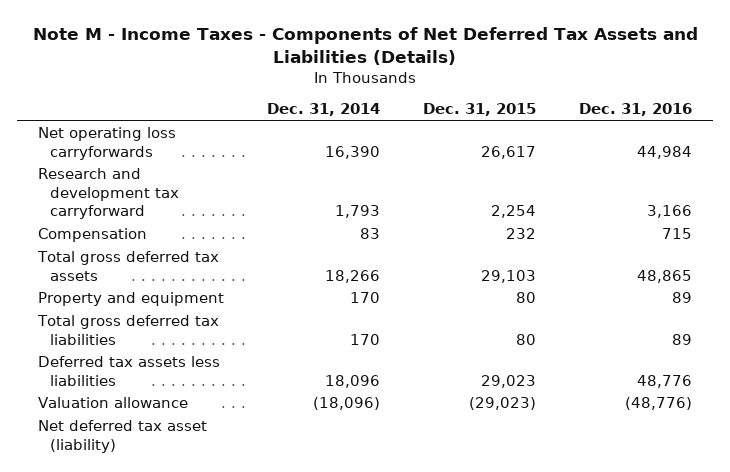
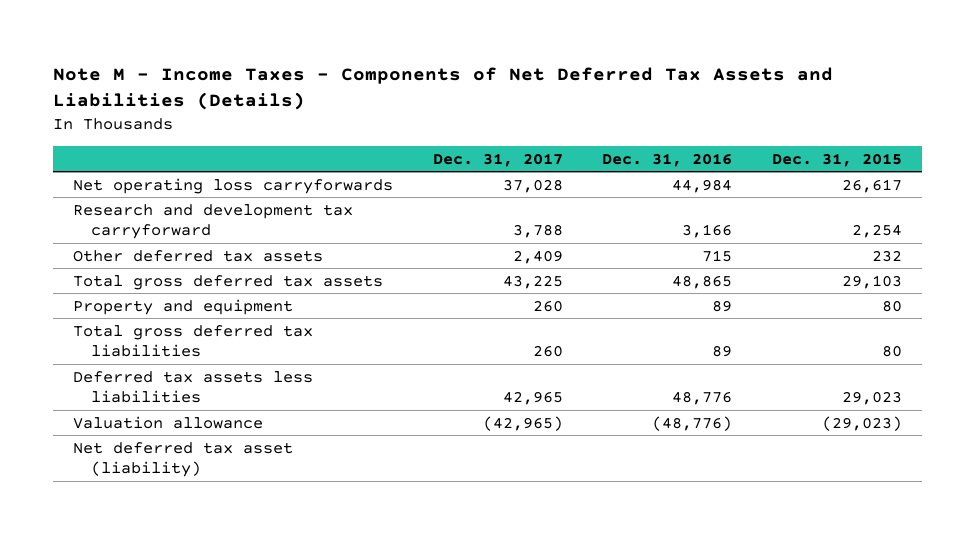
- | Dec. 31, 2014 | Dec. 31, 2015 | Dec. 31, 2016
+ | Dec. 31, 2017 | Dec. 31, 2016 | Dec. 31, 2015
- Compensation | 83 | 232 | 715
+ Other deferred tax assets | 2,409 | 715 | 232

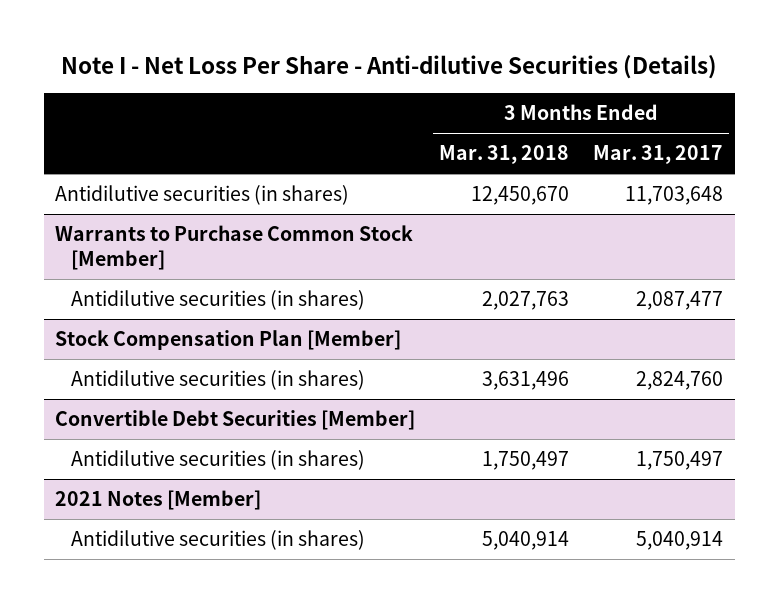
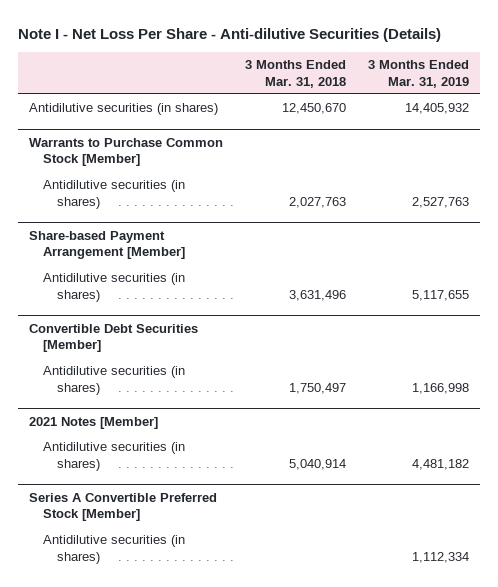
- | 3 Months Ended Mar. 31, 2018 | 3 Months Ended Mar. 31, 2017
+ | 3 Months Ended Mar. 31, 2018 | 3 Months Ended Mar. 31, 2019
- Stock Compensation Plan [Member]
+ Share-based Payment Arrangement [Member]
+ Series A Convertible Preferred Stock [Member]
+ Antidilutive securities (in shares) | | 1,112,334

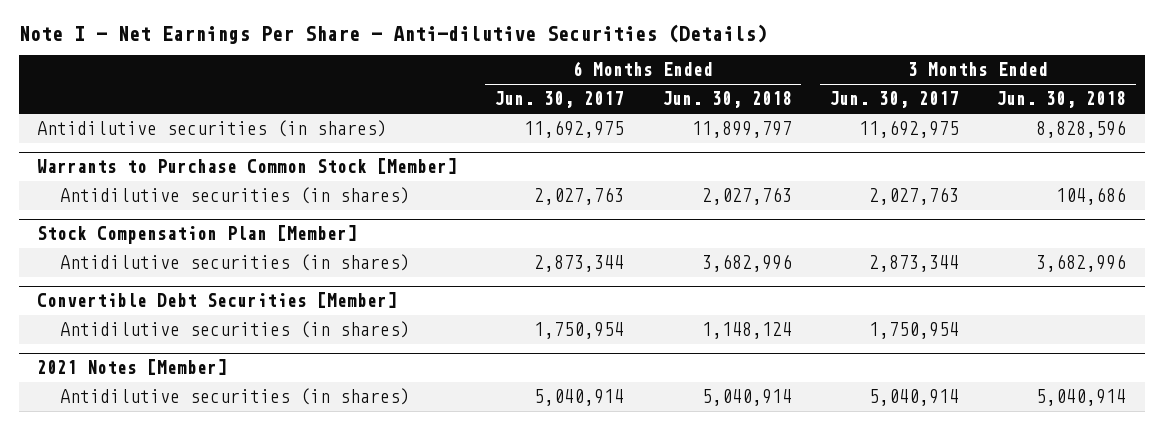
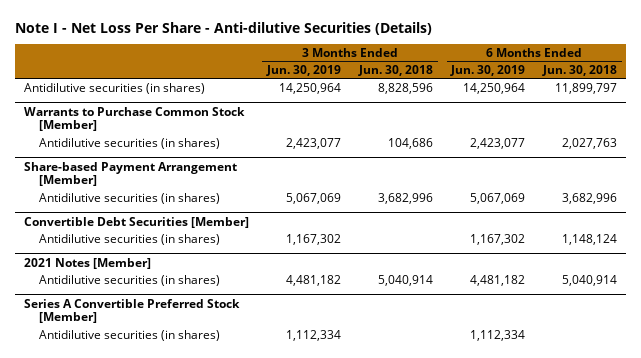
- Note I - Net Earnings Per Share - Anti-dilutive Securities (Details)
+ Note I - Net Loss Per Share - Anti-dilutive Securities (Details)
- | 6 Months Ended Jun. 30, 2017 | 6 Months Ended Jun. 30, 2018 | 3 Months Ended Jun. 30, 2017 | 3 Months Ended Jun. 30, 2018
+ | 3 Months Ended Jun. 30, 2019 | 3 Months Ended Jun. 30, 2018 | 6 Months Ended Jun. 30, 2019 | 6 Months Ended Jun. 30, 2018
- Stock Compensation Plan [Member]
+ Share-based Payment Arrangement [Member]
+ Series A Convertible Preferred Stock [Member]
+ Antidilutive securities (in shares) | 1,112,334 | | 1,112,334 |

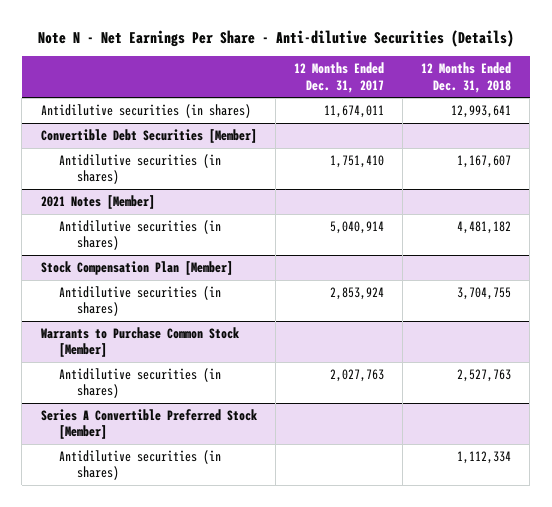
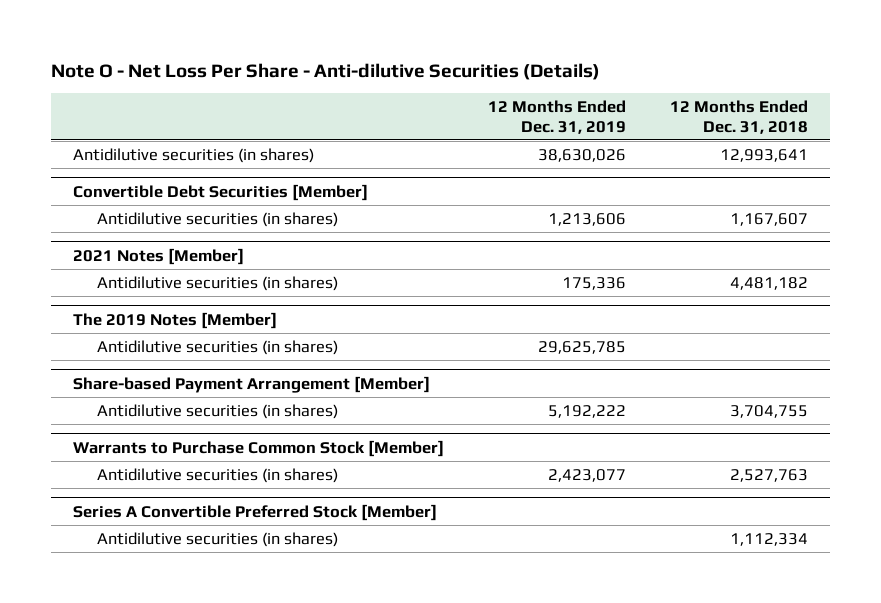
- Note N - Net Earnings Per Share - Anti-dilutive Securities (Details)
+ Note O - Net Loss Per Share - Anti-dilutive Securities (Details)
- | 12 Months Ended Dec. 31, 2017 | 12 Months Ended Dec. 31, 2018
+ | 12 Months Ended Dec. 31, 2019 | 12 Months Ended Dec. 31, 2018
- Stock Compensation Plan [Member]
+ The 2019 Notes [Member]
+ Antidilutive securities (in shares) | 29,625,785 |
+ Share-based Payment Arrangement [Member]

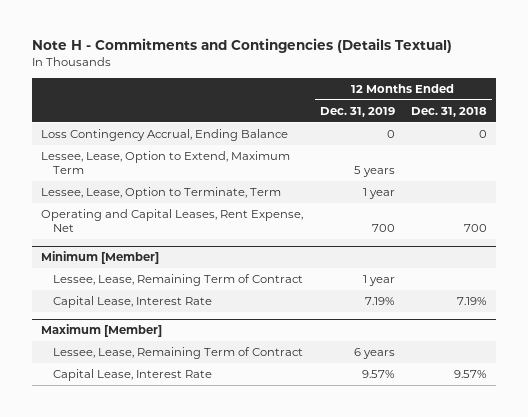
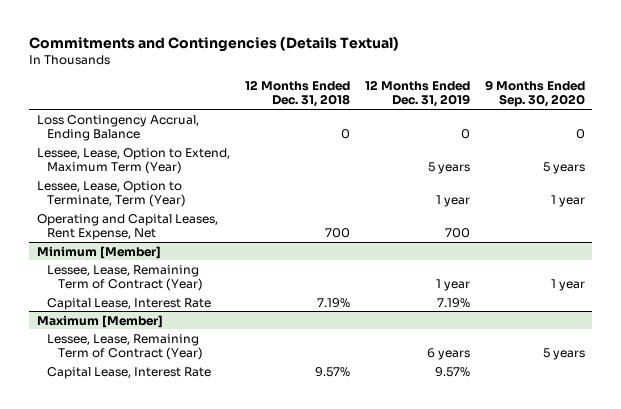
- Note H - Commitments and Contingencies (Details Textual)
+ Commitments and Contingencies (Details Textual)
- | 12 Months Ended Dec. 31, 2019 | 12 Months Ended Dec. 31, 2018
+ | 12 Months Ended Dec. 31, 2018 | 12 Months Ended Dec. 31, 2019 | 9 Months Ended Sep. 30, 2020
- Lessee, Lease, Option to Extend, Maximum Term | 5 years |
- Lessee, Lease, Option to Terminate, Term | 1 year |
+ Lessee, Lease, Option to Extend, Maximum Term (Year) | | 5 years | 5 years
+ Lessee, Lease, Option to Terminate, Term (Year) | | 1 year | 1 year
@ Minimum [Member]
- Lessee, Lease, Remaining Term of Contract | 1 year |
+ Lessee, Lease, Remaining Term of Contract (Year) | | 1 year | 1 year
@ Maximum [Member]
- Lessee, Lease, Remaining Term of Contract | 6 years |
+ Lessee, Lease, Remaining Term of Contract (Year) | | 6 years | 5 years

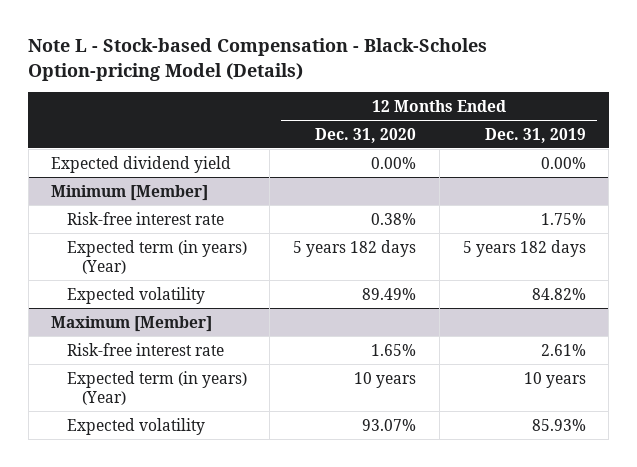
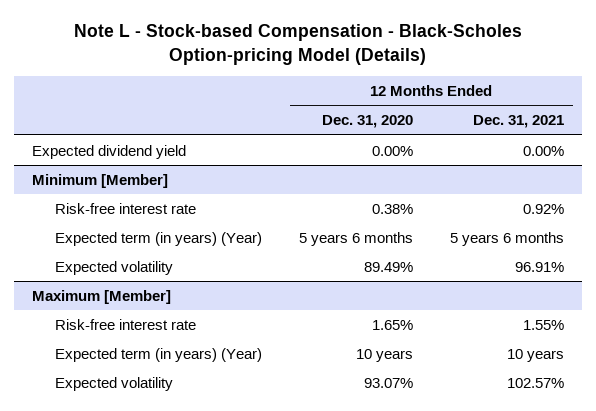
- | 12 Months Ended Dec. 31, 2020 | 12 Months Ended Dec. 31, 2019
+ | 12 Months Ended Dec. 31, 2020 | 12 Months Ended Dec. 31, 2021
@ Minimum [Member]
- Expected term (in years) (Year) | 5 years 182 days | 5 years 182 days
+ Expected term (in years) (Year) | 5 years 6 months | 5 years 6 months

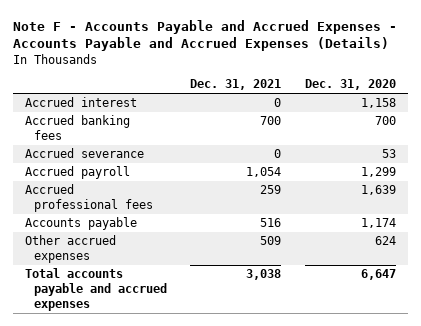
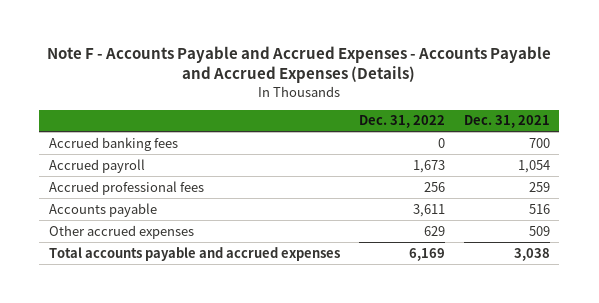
- | Dec. 31, 2021 | Dec. 31, 2020
+ | Dec. 31, 2022 | Dec. 31, 2021
- Accrued interest | 0 | 1,158
- Accrued severance | 0 | 53

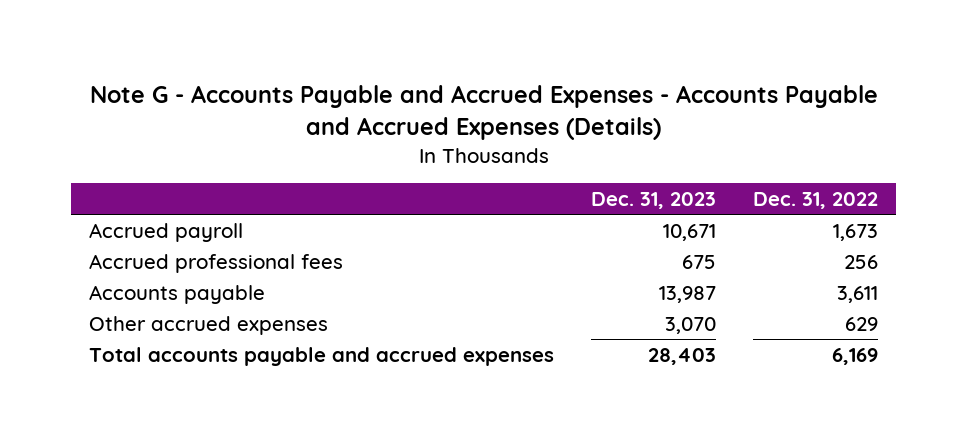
- Note F - Accounts Payable and Accrued Expenses - Accounts Payable and Accrued Expenses (Details)
+ Note G - Accounts Payable and Accrued Expenses - Accounts Payable and Accrued Expenses (Details)
- | Dec. 31, 2022 | Dec. 31, 2021
+ | Dec. 31, 2023 | Dec. 31, 2022
- Accrued banking fees | 0 | 700

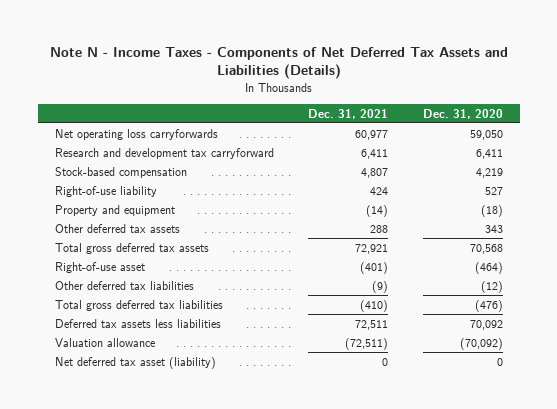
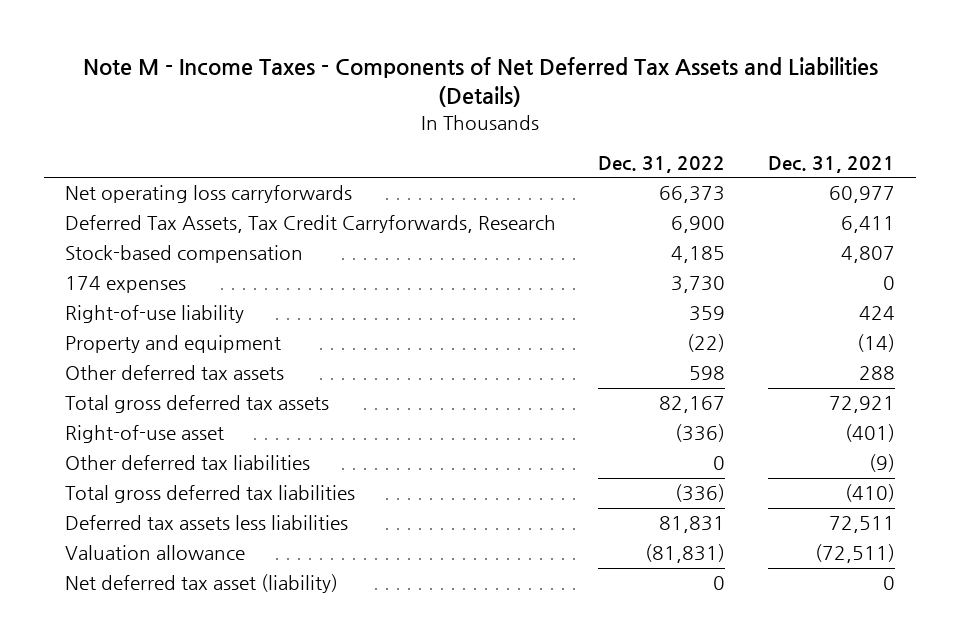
- Note N - Income Taxes - Components of Net Deferred Tax Assets and Liabilities (Details)
+ Note M - Income Taxes - Components of Net Deferred Tax Assets and Liabilities (Details)
- | Dec. 31, 2021 | Dec. 31, 2020
+ | Dec. 31, 2022 | Dec. 31, 2021
- Research and development tax carryforward | 6,411 | 6,411
+ Deferred Tax Assets, Tax Credit Carryforwards, Research | 6,900 | 6,411
+ 174 expenses | 3,730 | 0

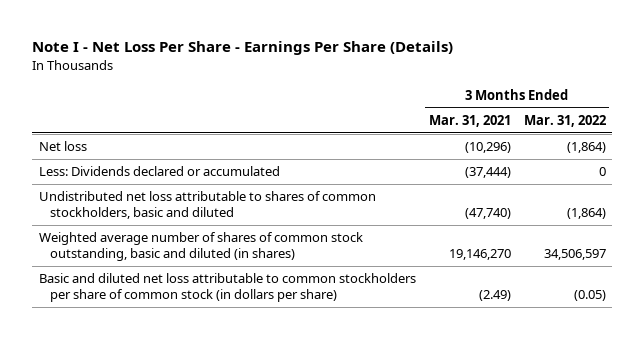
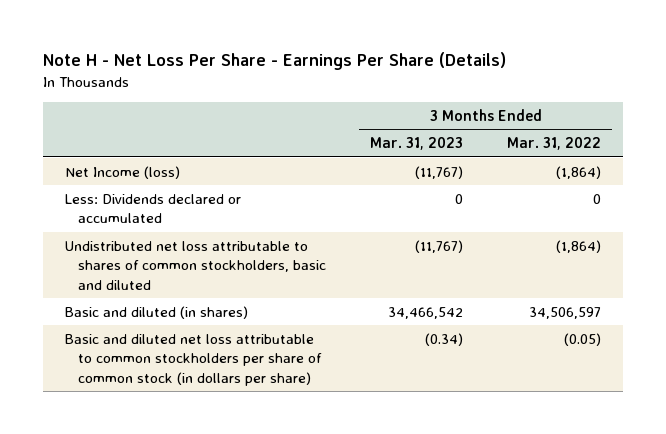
- Note I - Net Loss Per Share - Earnings Per Share (Details)
+ Note H - Net Loss Per Share - Earnings Per Share (Details)
- | 3 Months Ended Mar. 31, 2021 | 3 Months Ended Mar. 31, 2022
+ | 3 Months Ended Mar. 31, 2023 | 3 Months Ended Mar. 31, 2022
- Net loss | (10,296) | (1,864)
+ Net Income (loss) | (11,767) | (1,864)
- Weighted average number of shares of common stock outstanding, basic and diluted (in shares) | 19,146,270 | 34,506,597
+ Basic and diluted (in shares) | 34,466,542 | 34,506,597

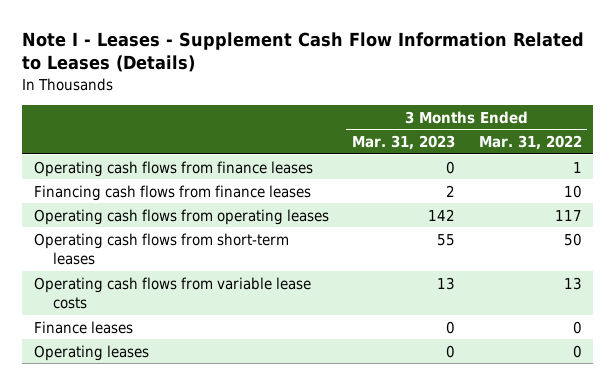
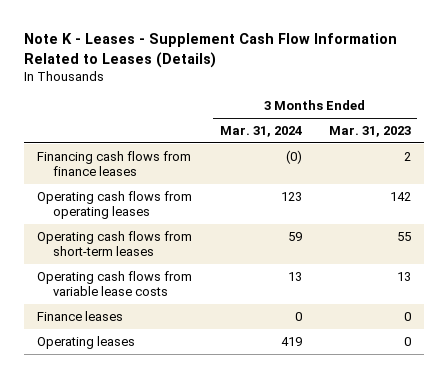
- Note I - Leases - Supplement Cash Flow Information Related to Leases (Details)
+ Note K - Leases - Supplement Cash Flow Information Related to Leases (Details)
- | 3 Months Ended Mar. 31, 2023 | 3 Months Ended Mar. 31, 2022
+ | 3 Months Ended Mar. 31, 2024 | 3 Months Ended Mar. 31, 2023
- Operating cash flows from finance leases | 0 | 1

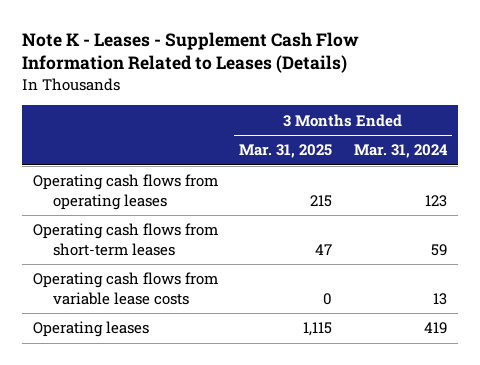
- | 3 Months Ended Mar. 31, 2024 | 3 Months Ended Mar. 31, 2023
+ | 3 Months Ended Mar. 31, 2025 | 3 Months Ended Mar. 31, 2024
- Financing cash flows from finance leases | (0) | 2
- Finance leases | 0 | 0

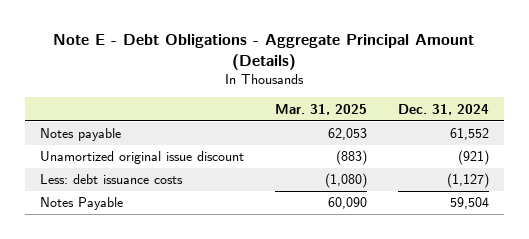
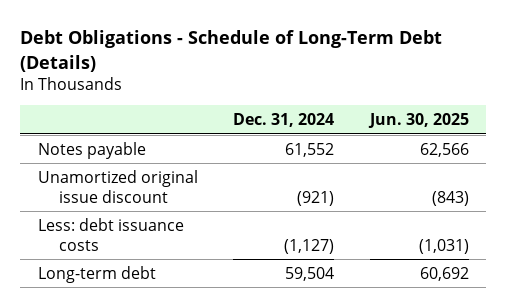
- Note E - Debt Obligations - Aggregate Principal Amount (Details)
+ Debt Obligations - Schedule of Long-Term Debt (Details)
- | Mar. 31, 2025 | Dec. 31, 2024
+ | Dec. 31, 2024 | Jun. 30, 2025
- Notes Payable | 60,090 | 59,504
+ Long-term debt | 59,504 | 60,692

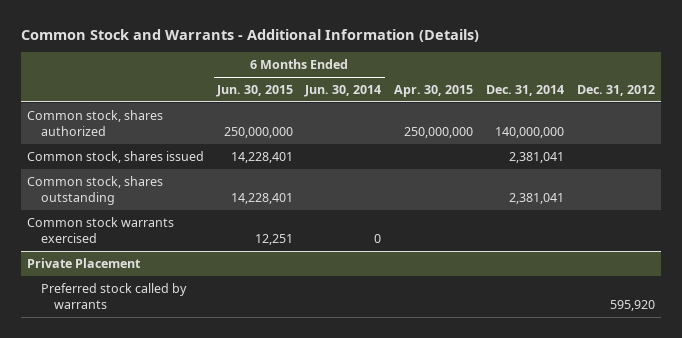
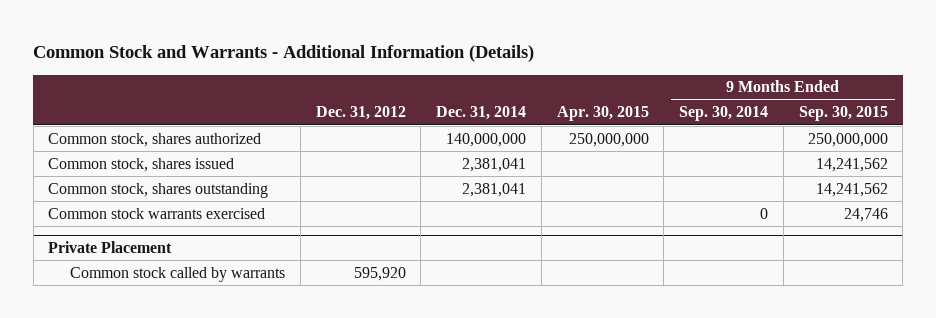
- | 6 Months Ended Jun. 30, 2015 | 6 Months Ended Jun. 30, 2014 | Apr. 30, 2015 | Dec. 31, 2014 | Dec. 31, 2012
+ | Dec. 31, 2012 | Dec. 31, 2014 | Apr. 30, 2015 | 9 Months Ended Sep. 30, 2014 | 9 Months Ended Sep. 30, 2015
@ Private Placement
- Preferred stock called by warrants | | | | | 595,920
+ Common stock called by warrants | 595,920 | | | |

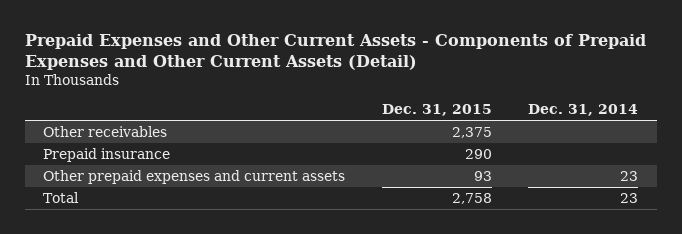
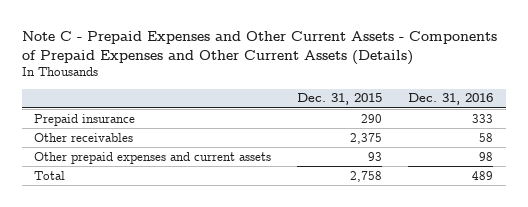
- Prepaid Expenses and Other Current Assets - Components of Prepaid Expenses and Other Current Assets (Detail)
+ Note C - Prepaid Expenses and Other Current Assets - Components of Prepaid Expenses and Other Current Assets (Details)
- | Dec. 31, 2015 | Dec. 31, 2014
+ | Dec. 31, 2015 | Dec. 31, 2016
moved down: Other receivables | 2,375 | 58

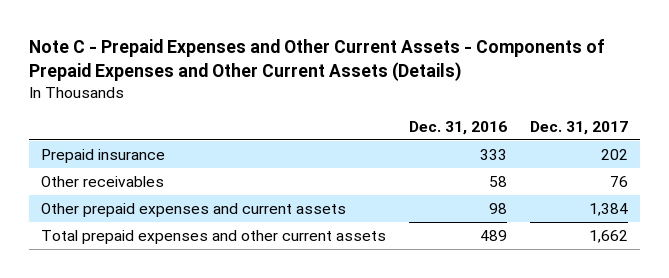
- | Dec. 31, 2015 | Dec. 31, 2016
+ | Dec. 31, 2016 | Dec. 31, 2017
- Total | 2,758 | 489
+ Total prepaid expenses and other current assets | 489 | 1,662

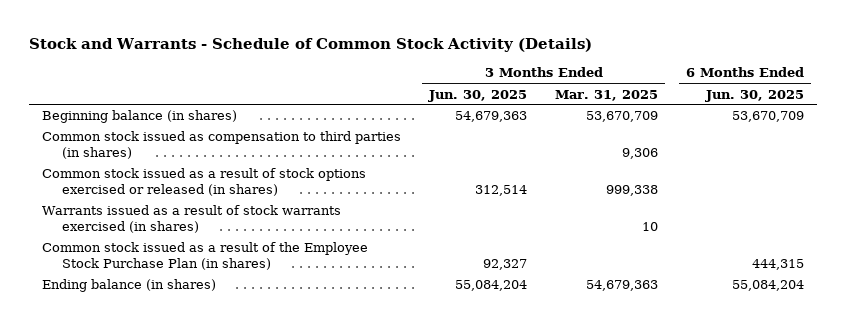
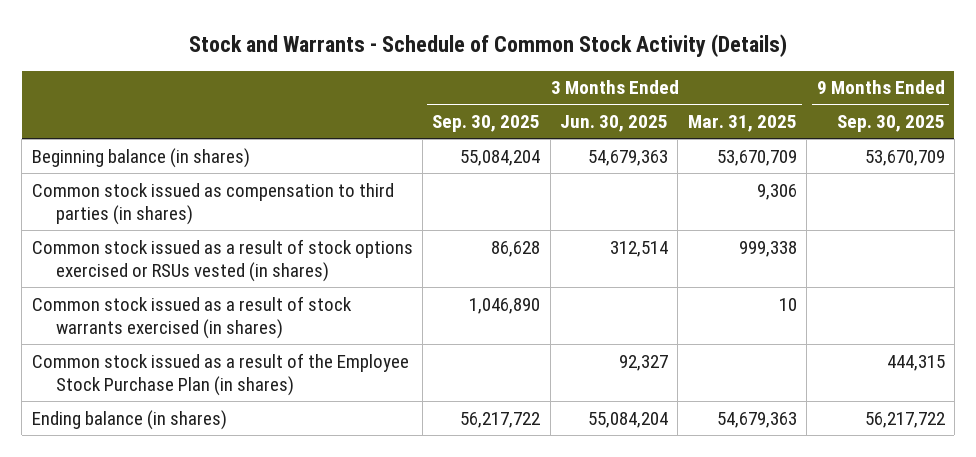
- | 3 Months Ended Jun. 30, 2025 | 3 Months Ended Mar. 31, 2025 | 6 Months Ended Jun. 30, 2025
+ | 3 Months Ended Sep. 30, 2025 | 3 Months Ended Jun. 30, 2025 | 3 Months Ended Mar. 31, 2025 | 9 Months Ended Sep. 30, 2025
- Common stock issued as a result of stock options exercised or released (in shares) | 312,514 | 999,338 |
- Warrants issued as a result of stock warrants exercised (in shares) | | 10 |
+ Common stock issued as a result of stock options exercised or RSUs vested (in shares) | 86,628 | 312,514 | 999,338 |
+ Common stock issued as a result of stock warrants exercised (in shares) | 1,046,890 | | 10 |

